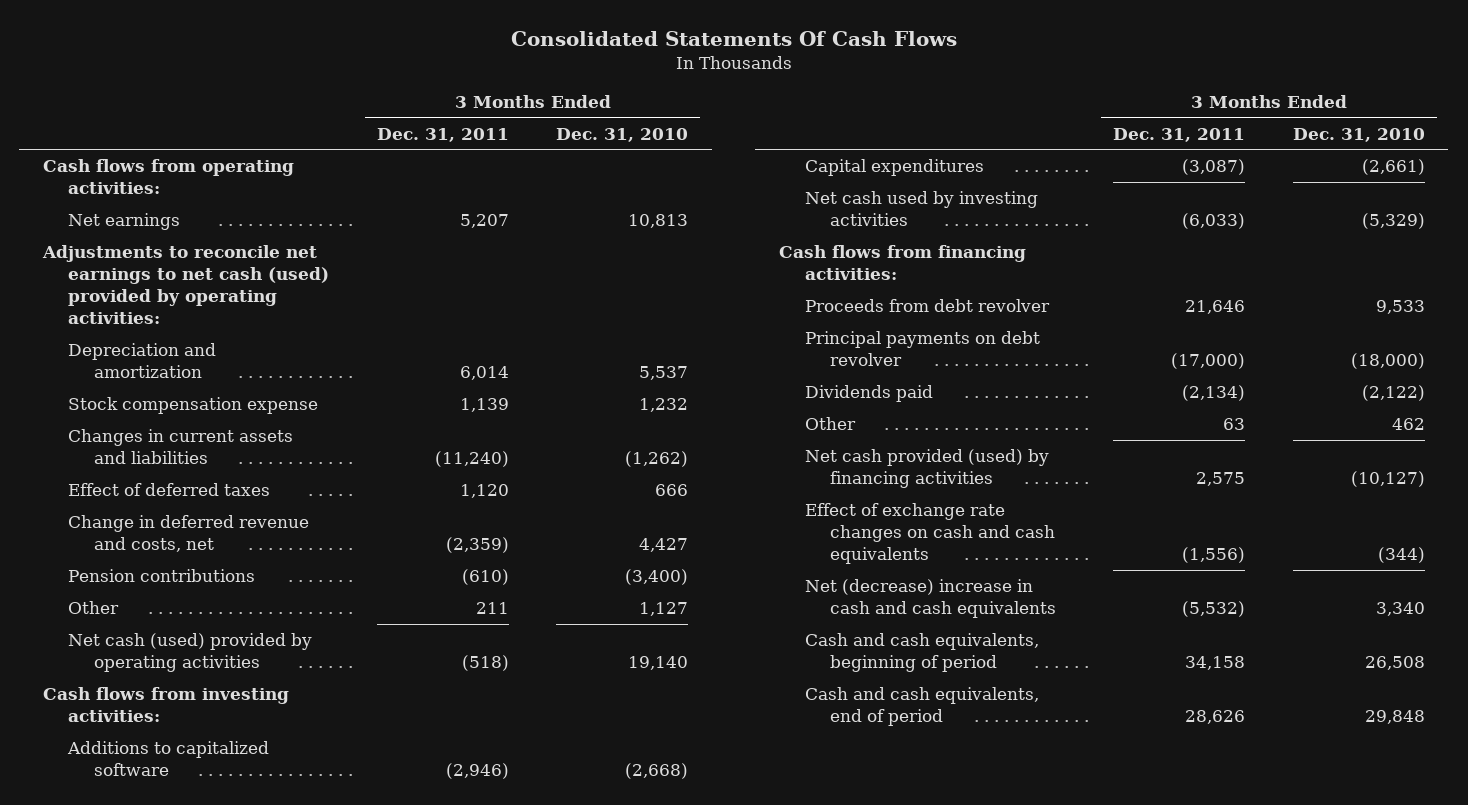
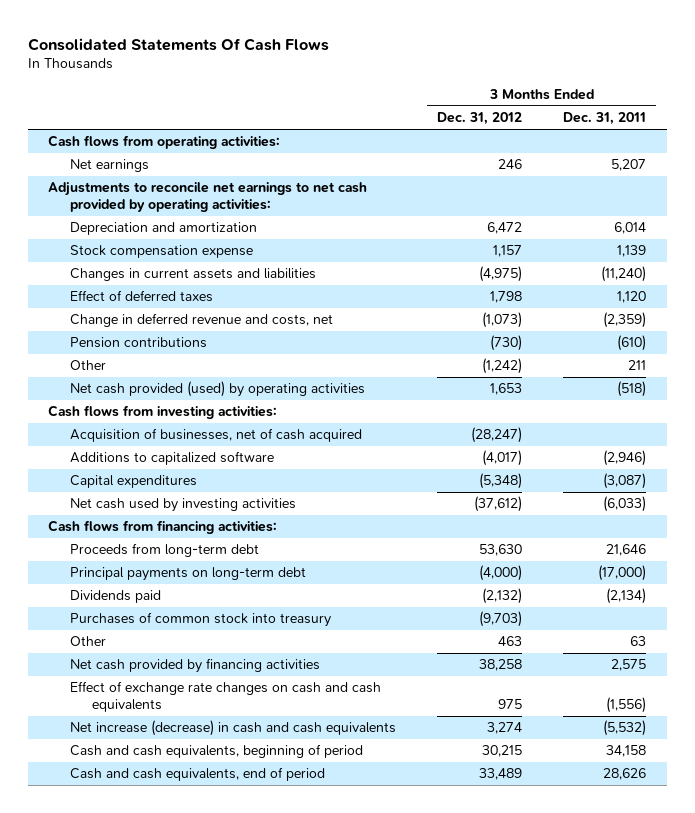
- | 3 Months Ended Dec. 31, 2011 | 3 Months Ended Dec. 31, 2010
+ | 3 Months Ended Dec. 31, 2012 | 3 Months Ended Dec. 31, 2011
- Adjustments to reconcile net earnings to net cash (used) provided by operating activities:
+ Adjustments to reconcile net earnings to net cash provided by operating activities:
- Net cash (used) provided by operating activities | (518) | 19,140
+ Net cash provided (used) by operating activities | 1,653 | (518)
+ Acquisition of businesses, net of cash acquired | (28,247) |
- Proceeds from debt revolver | 21,646 | 9,533
- Principal payments on debt revolver | (17,000) | (18,000)
+ Proceeds from long-term debt | 53,630 | 21,646
+ Principal payments on long-term debt | (4,000) | (17,000)
+ Purchases of common stock into treasury | (9,703) |
- Net cash provided (used) by financing activities | 2,575 | (10,127)
+ Net cash provided by financing activities | 38,258 | 2,575
- Net (decrease) increase in cash and cash equivalents | (5,532) | 3,340
+ Net increase (decrease) in cash and cash equivalents | 3,274 | (5,532)

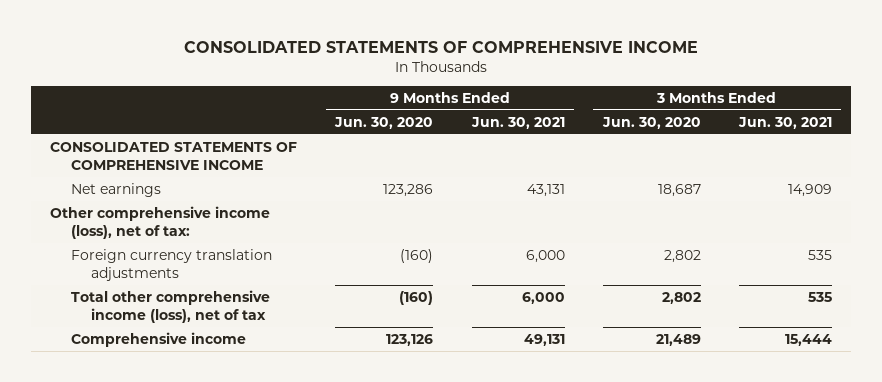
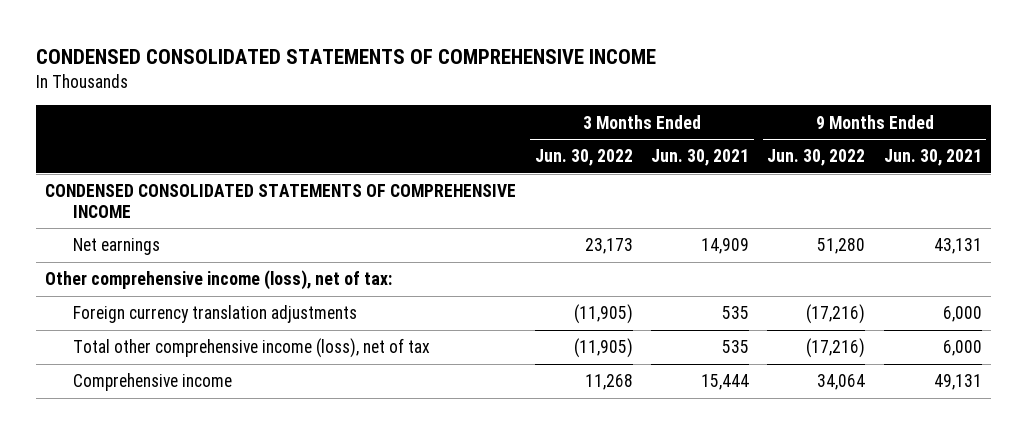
- CONSOLIDATED STATEMENTS OF COMPREHENSIVE INCOME
+ CONDENSED CONSOLIDATED STATEMENTS OF COMPREHENSIVE INCOME
- | 9 Months Ended Jun. 30, 2020 | 9 Months Ended Jun. 30, 2021 | 3 Months Ended Jun. 30, 2020 | 3 Months Ended Jun. 30, 2021
+ | 3 Months Ended Jun. 30, 2022 | 3 Months Ended Jun. 30, 2021 | 9 Months Ended Jun. 30, 2022 | 9 Months Ended Jun. 30, 2021
- CONSOLIDATED STATEMENTS OF COMPREHENSIVE INCOME
+ CONDENSED CONSOLIDATED STATEMENTS OF COMPREHENSIVE INCOME

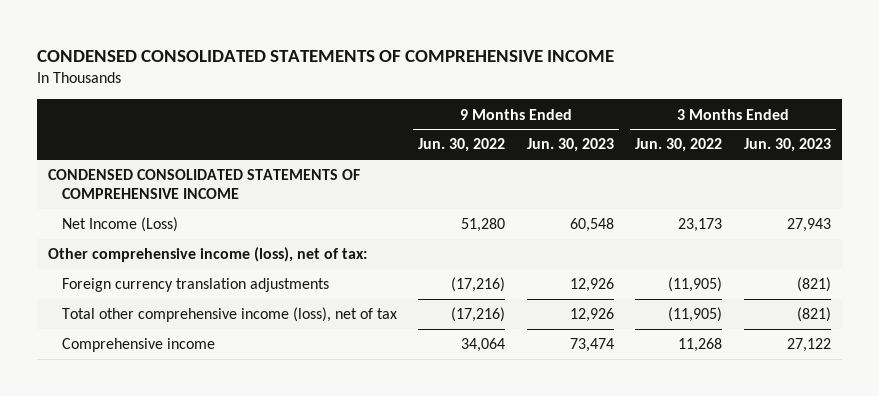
- | 3 Months Ended Jun. 30, 2022 | 3 Months Ended Jun. 30, 2021 | 9 Months Ended Jun. 30, 2022 | 9 Months Ended Jun. 30, 2021
+ | 9 Months Ended Jun. 30, 2022 | 9 Months Ended Jun. 30, 2023 | 3 Months Ended Jun. 30, 2022 | 3 Months Ended Jun. 30, 2023
- Net earnings | 23,173 | 14,909 | 51,280 | 43,131
+ Net Income (Loss) | 51,280 | 60,548 | 23,173 | 27,943

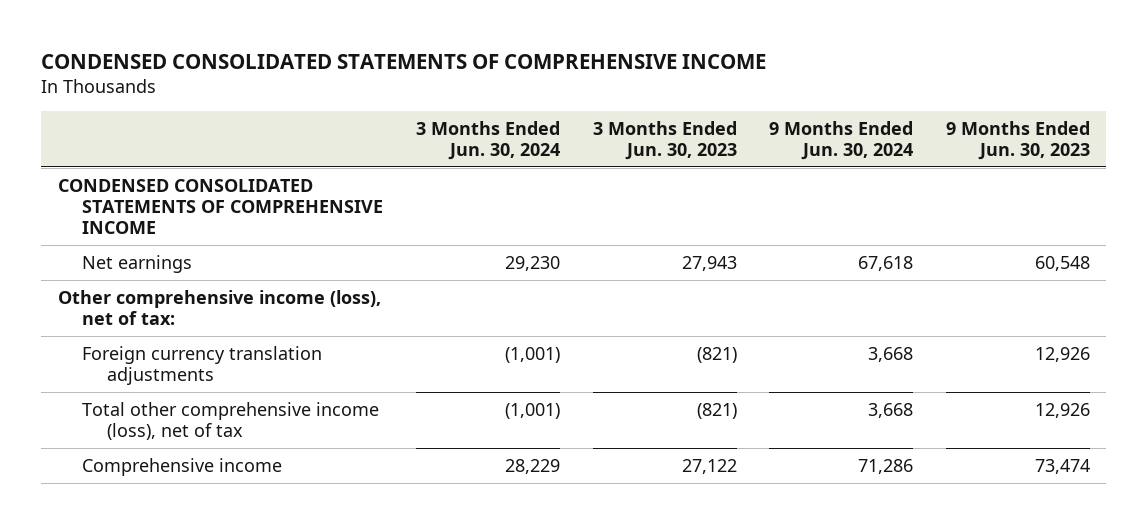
- | 9 Months Ended Jun. 30, 2022 | 9 Months Ended Jun. 30, 2023 | 3 Months Ended Jun. 30, 2022 | 3 Months Ended Jun. 30, 2023
+ | 3 Months Ended Jun. 30, 2024 | 3 Months Ended Jun. 30, 2023 | 9 Months Ended Jun. 30, 2024 | 9 Months Ended Jun. 30, 2023
- Net Income (Loss) | 51,280 | 60,548 | 23,173 | 27,943
+ Net earnings | 29,230 | 27,943 | 67,618 | 60,548

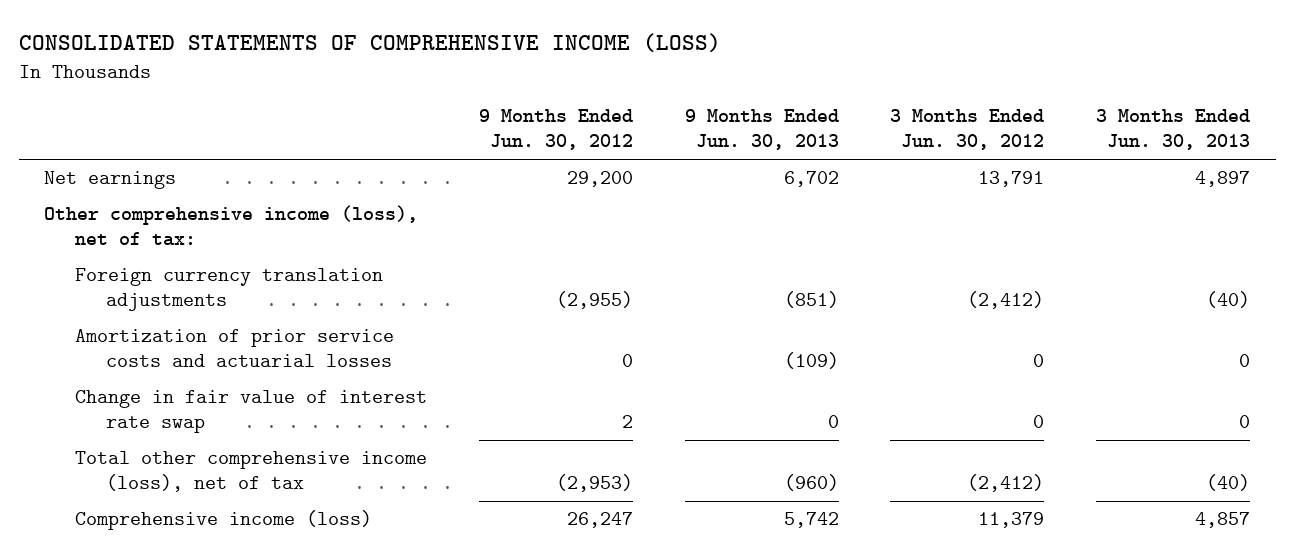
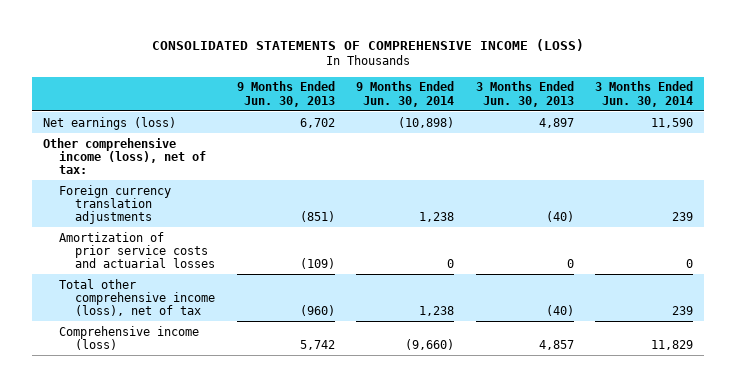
- | 9 Months Ended Jun. 30, 2012 | 9 Months Ended Jun. 30, 2013 | 3 Months Ended Jun. 30, 2012 | 3 Months Ended Jun. 30, 2013
+ | 9 Months Ended Jun. 30, 2013 | 9 Months Ended Jun. 30, 2014 | 3 Months Ended Jun. 30, 2013 | 3 Months Ended Jun. 30, 2014
- Net earnings | 29,200 | 6,702 | 13,791 | 4,897
+ Net earnings (loss) | 6,702 | (10,898) | 4,897 | 11,590
- Change in fair value of interest rate swap | 2 | 0 | 0 | 0

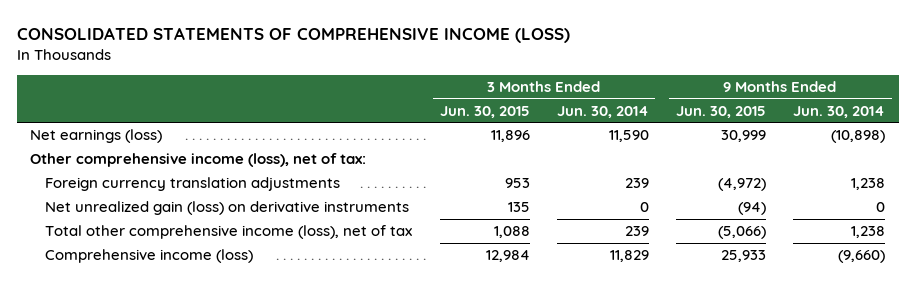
- | 9 Months Ended Jun. 30, 2013 | 9 Months Ended Jun. 30, 2014 | 3 Months Ended Jun. 30, 2013 | 3 Months Ended Jun. 30, 2014
+ | 3 Months Ended Jun. 30, 2015 | 3 Months Ended Jun. 30, 2014 | 9 Months Ended Jun. 30, 2015 | 9 Months Ended Jun. 30, 2014
- Amortization of prior service costs and actuarial losses | (109) | 0 | 0 | 0
+ Net unrealized gain (loss) on derivative instruments | 135 | 0 | (94) | 0

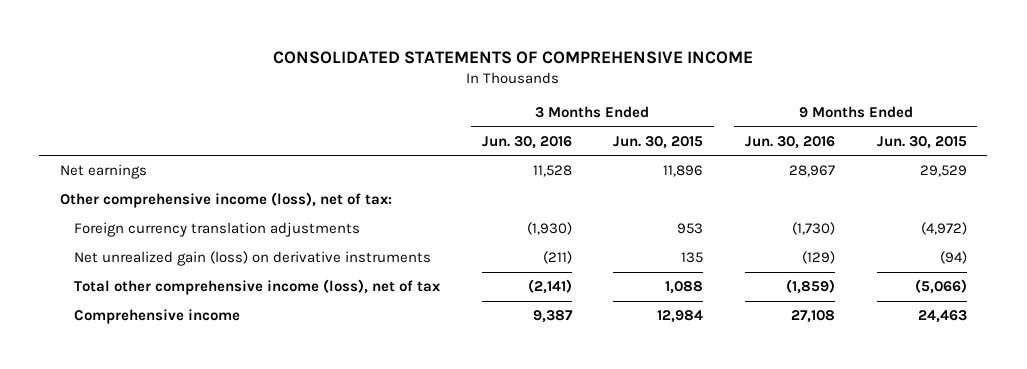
- CONSOLIDATED STATEMENTS OF COMPREHENSIVE INCOME (LOSS)
+ CONSOLIDATED STATEMENTS OF COMPREHENSIVE INCOME
- | 3 Months Ended Jun. 30, 2015 | 3 Months Ended Jun. 30, 2014 | 9 Months Ended Jun. 30, 2015 | 9 Months Ended Jun. 30, 2014
+ | 3 Months Ended Jun. 30, 2016 | 3 Months Ended Jun. 30, 2015 | 9 Months Ended Jun. 30, 2016 | 9 Months Ended Jun. 30, 2015
- Net earnings (loss) | 11,896 | 11,590 | 30,999 | (10,898)
+ Net earnings | 11,528 | 11,896 | 28,967 | 29,529
- Comprehensive income (loss) | 12,984 | 11,829 | 25,933 | (9,660)
+ Comprehensive income | 9,387 | 12,984 | 27,108 | 24,463

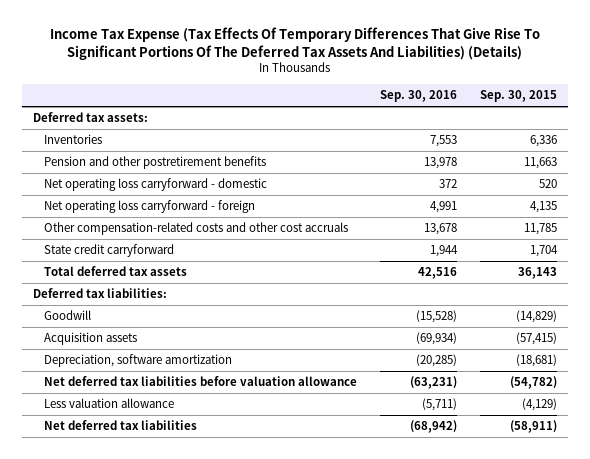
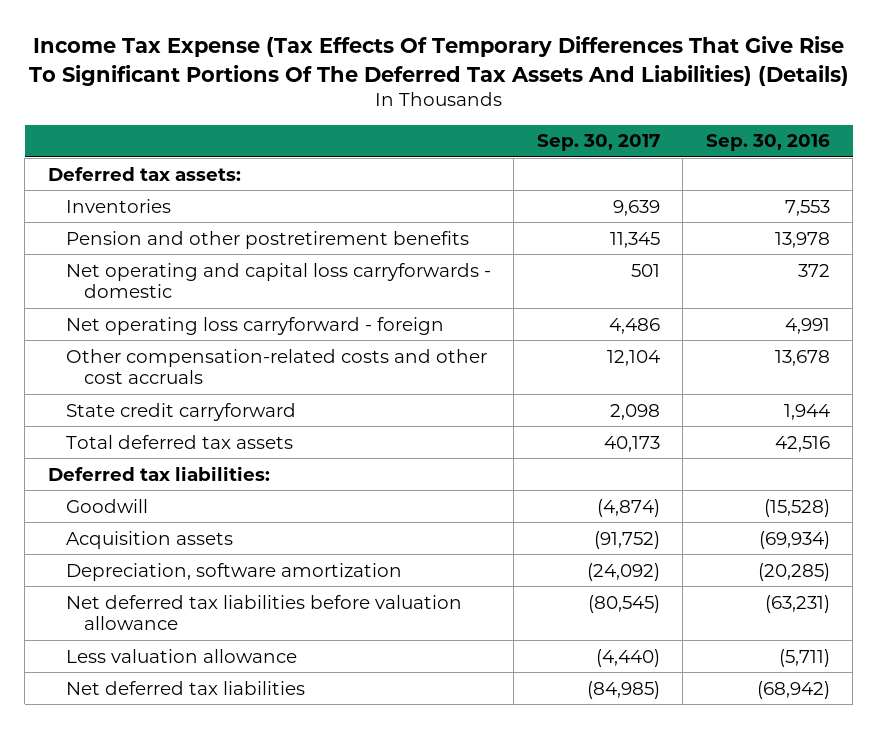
- | Sep. 30, 2016 | Sep. 30, 2015
+ | Sep. 30, 2017 | Sep. 30, 2016
- Net operating loss carryforward - domestic | 372 | 520
+ Net operating and capital loss carryforwards - domestic | 501 | 372

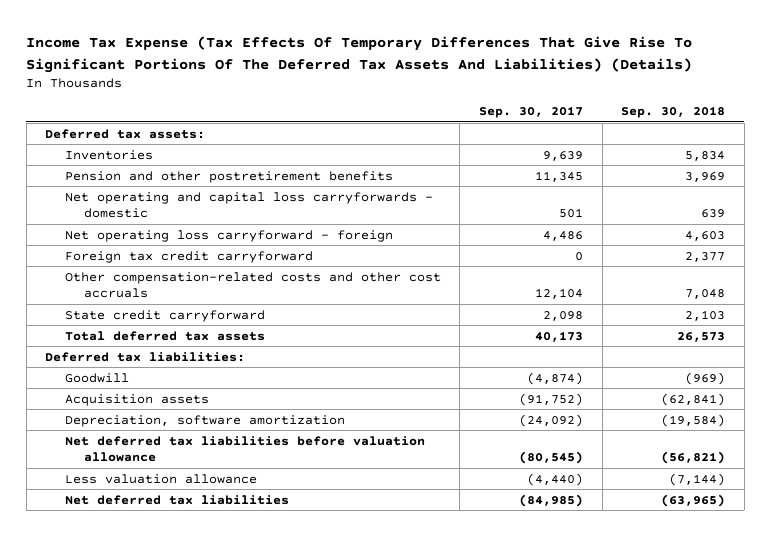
- | Sep. 30, 2017 | Sep. 30, 2016
+ | Sep. 30, 2017 | Sep. 30, 2018
+ Foreign tax credit carryforward | 0 | 2,377

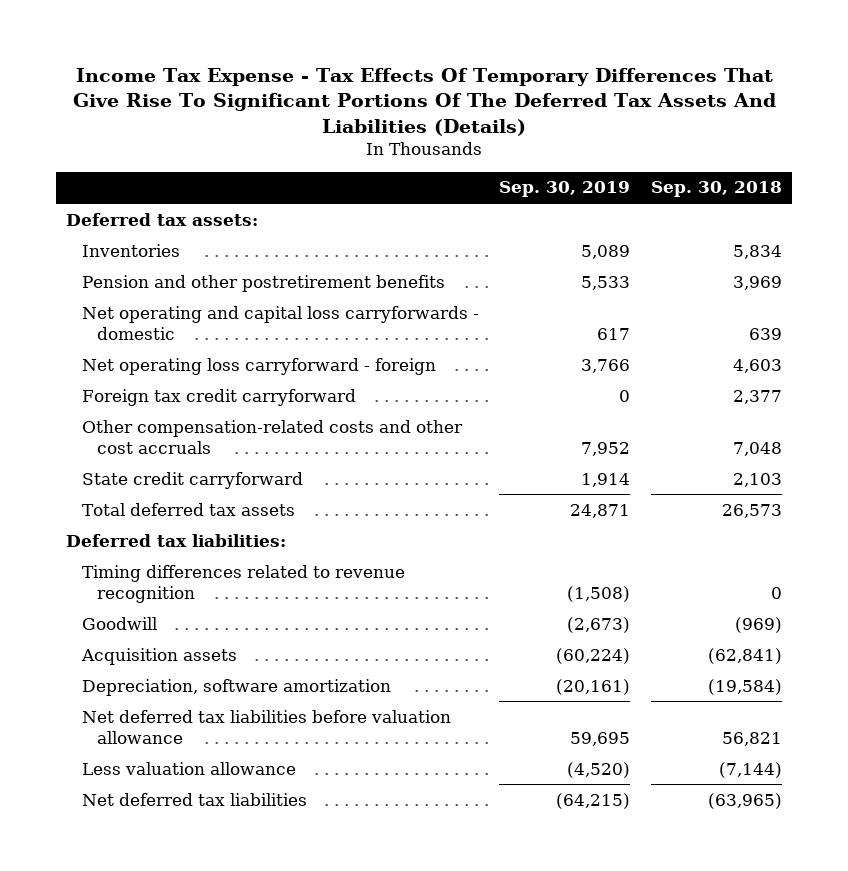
- Income Tax Expense (Tax Effects Of Temporary Differences That Give Rise To Significant Portions Of The Deferred Tax Assets And Liabilities) (Details)
+ Income Tax Expense - Tax Effects Of Temporary Differences That Give Rise To Significant Portions Of The Deferred Tax Assets And Liabilities (Details)
- | Sep. 30, 2017 | Sep. 30, 2018
+ | Sep. 30, 2019 | Sep. 30, 2018
+ Timing differences related to revenue recognition | (1,508) | 0
- Net deferred tax liabilities before valuation allowance | (80,545) | (56,821)
+ Net deferred tax liabilities before valuation allowance | 59,695 | 56,821

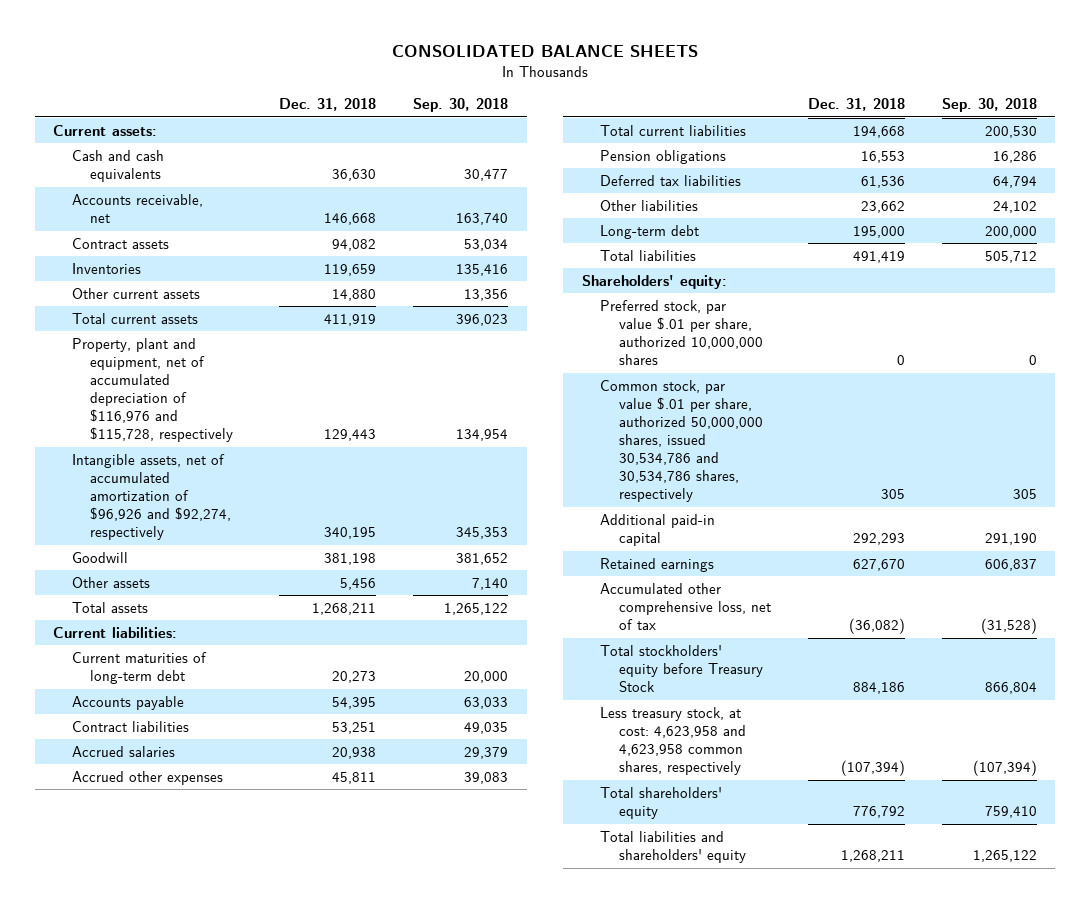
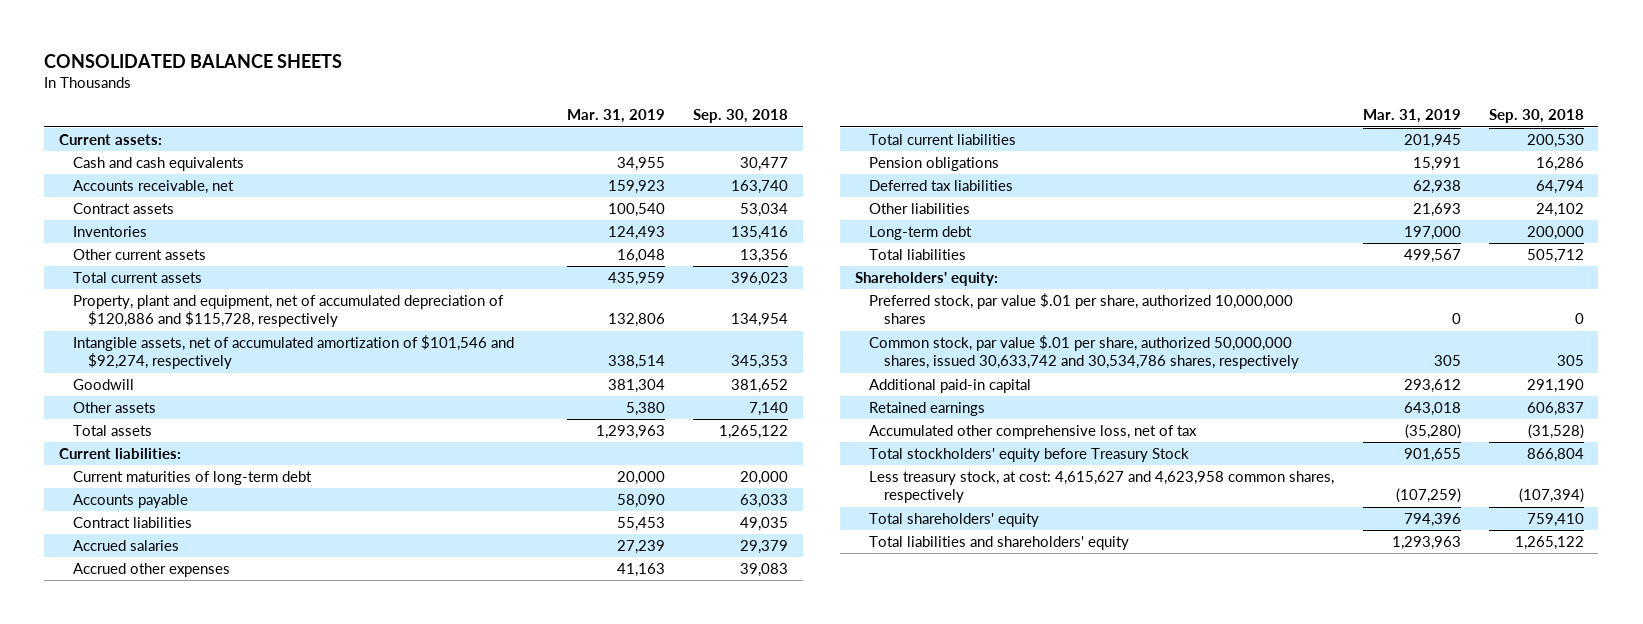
- | Dec. 31, 2018 | Sep. 30, 2018
+ | Mar. 31, 2019 | Sep. 30, 2018
- Property, plant and equipment, net of accumulated depreciation of $116,976 and $115,728, respectively | 129,443 | 134,954
- Intangible assets, net of accumulated amortization of $96,926 and $92,274, respectively | 340,195 | 345,353
+ Property, plant and equipment, net of accumulated depreciation of $120,886 and $115,728, respectively | 132,806 | 134,954
+ Intangible assets, net of accumulated amortization of $101,546 and $92,274, respectively | 338,514 | 345,353
- Common stock, par value $.01 per share, authorized 50,000,000 shares, issued 30,534,786 and 30,534,786 shares, respectively | 305 | 305
+ Common stock, par value $.01 per share, authorized 50,000,000 shares, issued 30,633,742 and 30,534,786 shares, respectively | 305 | 305
- Less treasury stock, at cost: 4,623,958 and 4,623,958 common shares, respectively | (107,394) | (107,394)
+ Less treasury stock, at cost: 4,615,627 and 4,623,958 common shares, respectively | (107,259) | (107,394)

